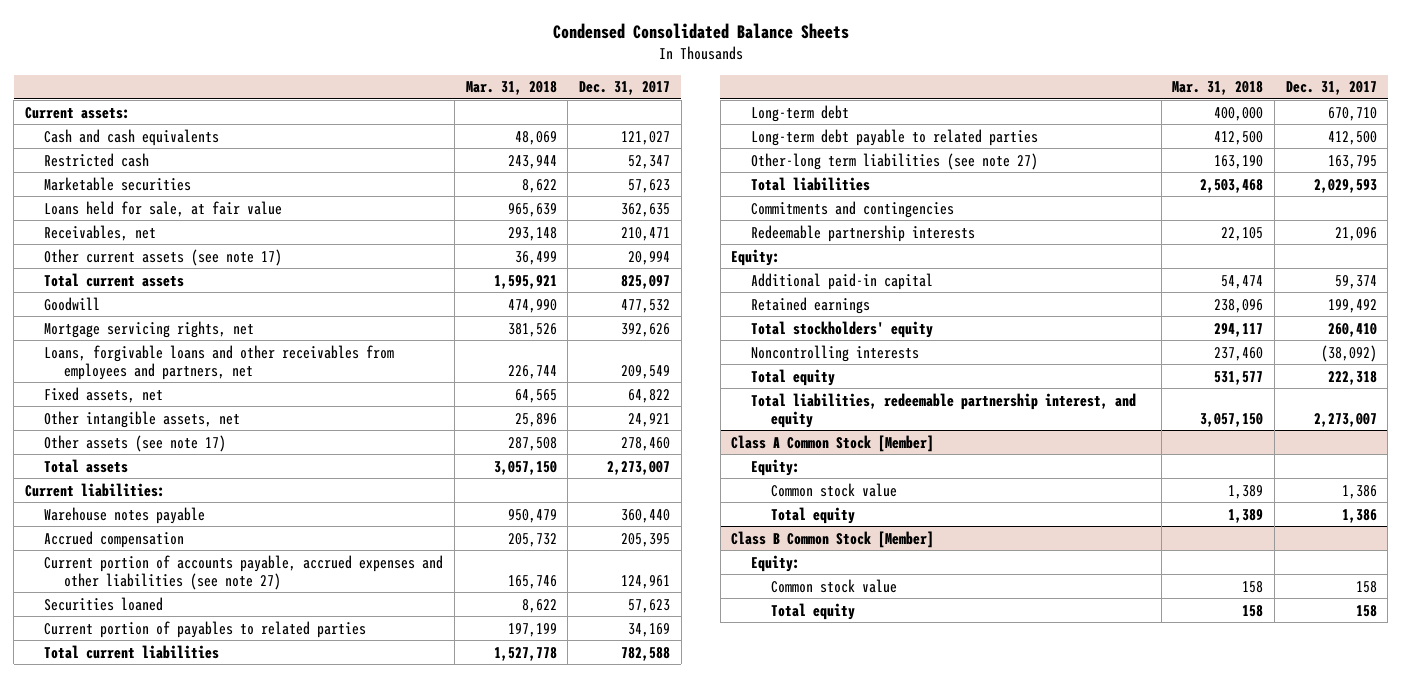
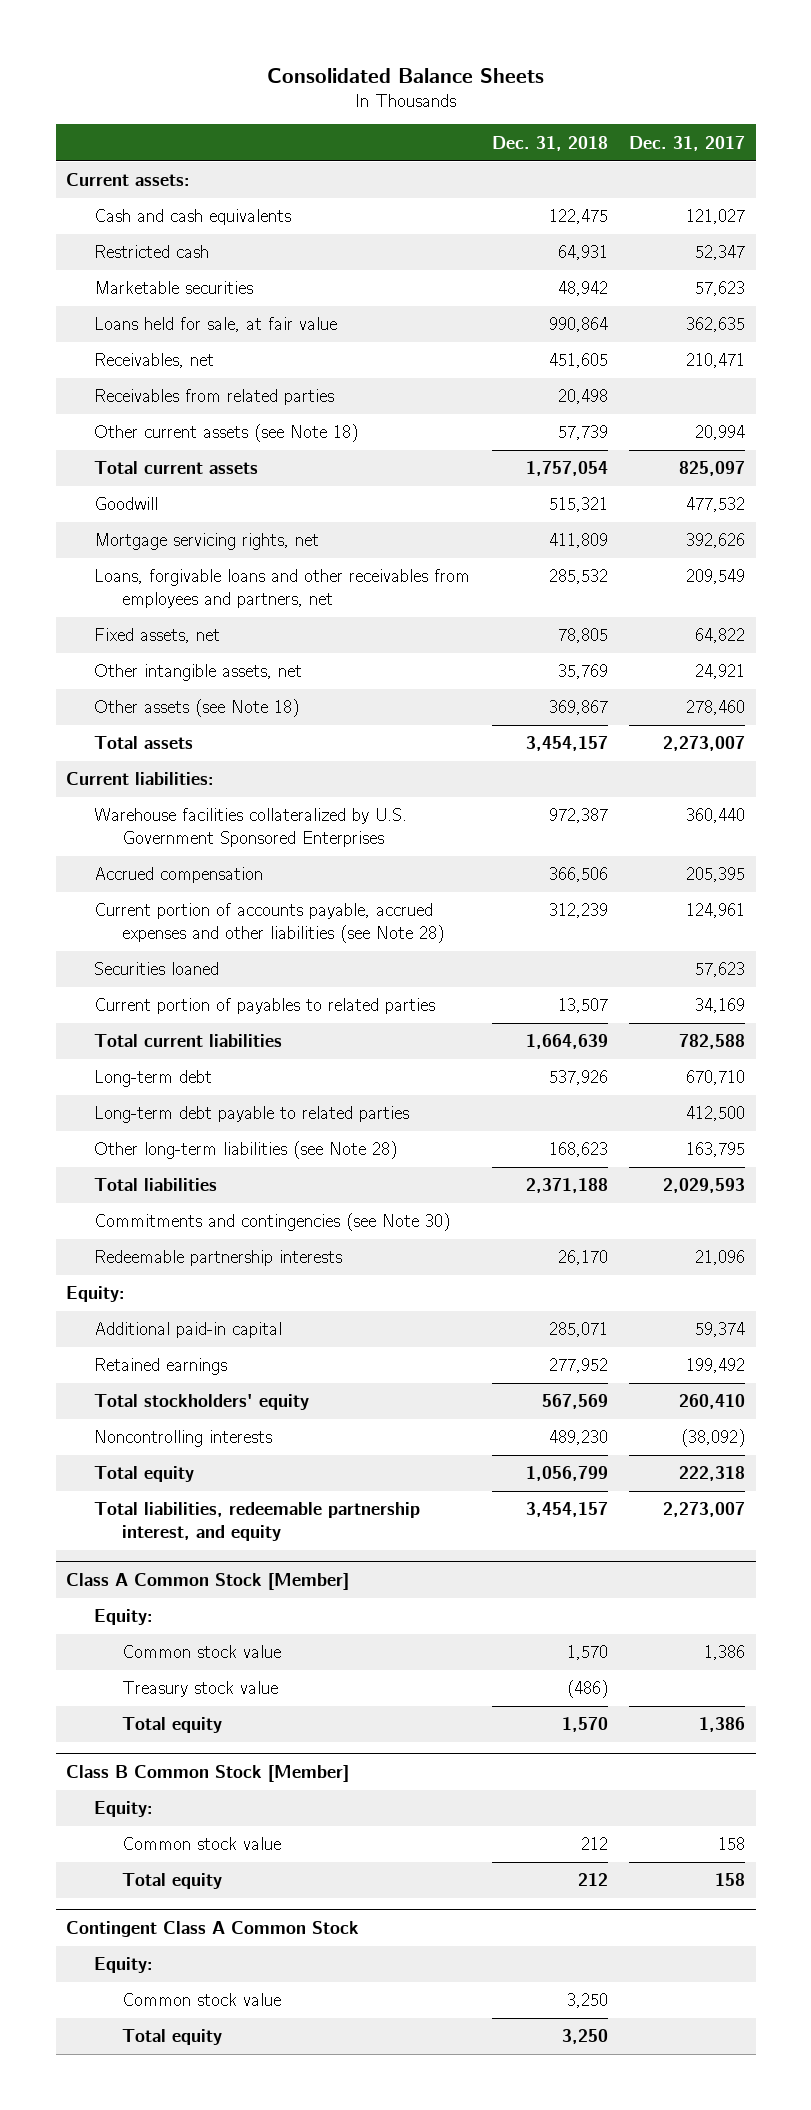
- Condensed Consolidated Balance Sheets
+ Consolidated Balance Sheets
- | Mar. 31, 2018 | Dec. 31, 2017
+ | Dec. 31, 2018 | Dec. 31, 2017
- Other current assets (see note 17) | 36,499 | 20,994
+ Receivables from related parties | 20,498 |
+ Other current assets (see Note 18) | 57,739 | 20,994
- Other assets (see note 17) | 287,508 | 278,460
+ Other assets (see Note 18) | 369,867 | 278,460
- Warehouse notes payable | 950,479 | 360,440
+ Warehouse facilities collateralized by U.S. Government Sponsored Enterprises | 972,387 | 360,440
- Current portion of accounts payable, accrued expenses and other liabilities (see note 27) | 165,746 | 124,961
+ Current portion of accounts payable, accrued expenses and other liabilities (see Note 28) | 312,239 | 124,961
- Other-long term liabilities (see note 27) | 163,190 | 163,795
+ Other long-term liabilities (see Note 28) | 168,623 | 163,795
- Commitments and contingencies
+ Commitments and contingencies (see Note 30)
@ Class A Common Stock [Member]
+ Treasury stock value | (486) |
+ Contingent Class A Common Stock
+ Equity:
+ Common stock value | 3,250 |
+ Total equity | 3,250 |

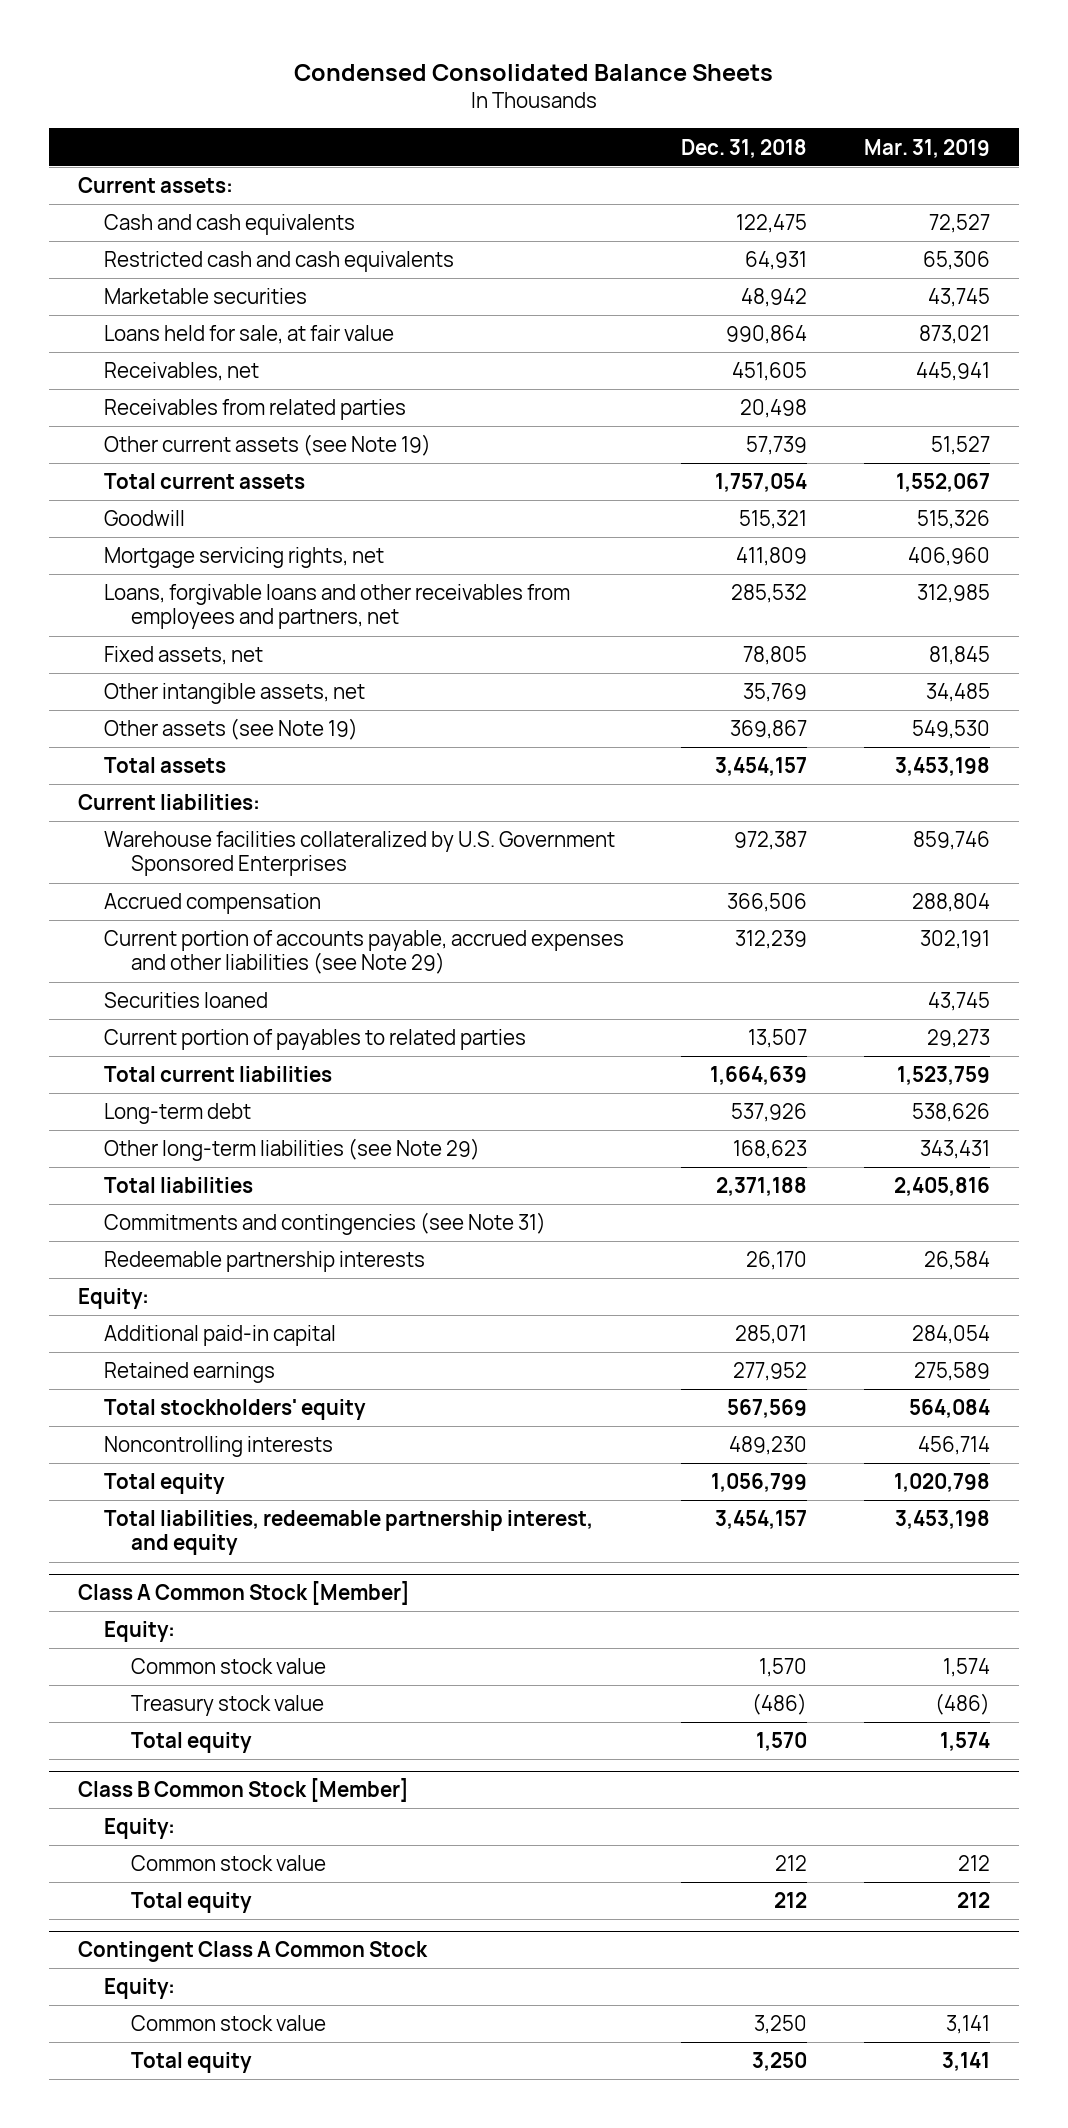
- Consolidated Balance Sheets
+ Condensed Consolidated Balance Sheets
- | Dec. 31, 2018 | Dec. 31, 2017
+ | Dec. 31, 2018 | Mar. 31, 2019
- Restricted cash | 64,931 | 52,347
+ Restricted cash and cash equivalents | 64,931 | 65,306
- Other current assets (see Note 18) | 57,739 | 20,994
+ Other current assets (see Note 19) | 57,739 | 51,527
- Other assets (see Note 18) | 369,867 | 278,460
+ Other assets (see Note 19) | 369,867 | 549,530
- Current portion of accounts payable, accrued expenses and other liabilities (see Note 28) | 312,239 | 124,961
+ Current portion of accounts payable, accrued expenses and other liabilities (see Note 29) | 312,239 | 302,191
- Long-term debt payable to related parties | | 412,500
- Other long-term liabilities (see Note 28) | 168,623 | 163,795
+ Other long-term liabilities (see Note 29) | 168,623 | 343,431
- Commitments and contingencies (see Note 30)
+ Commitments and contingencies (see Note 31)

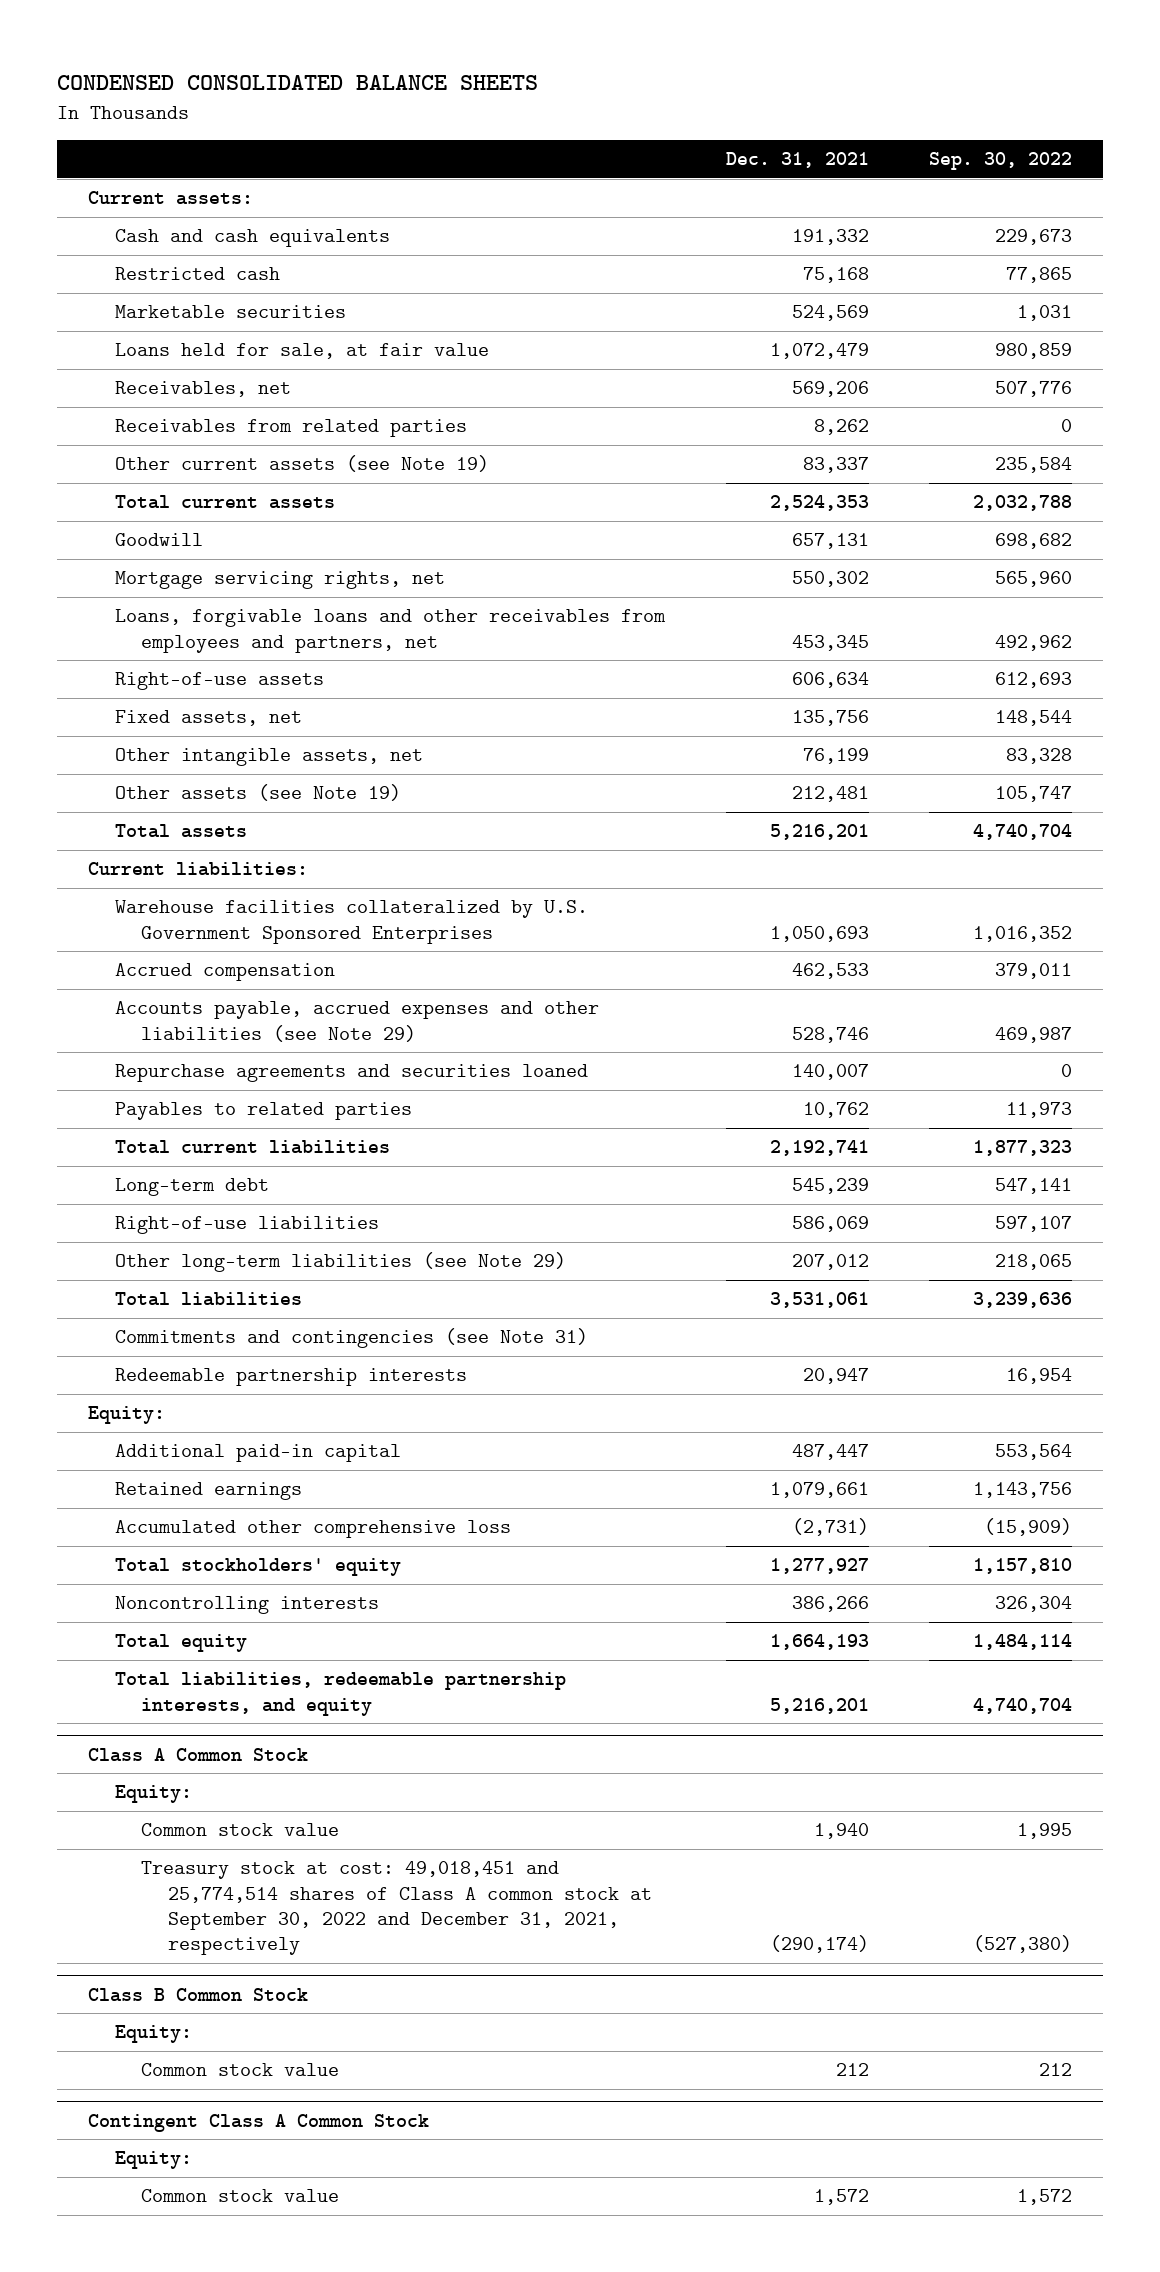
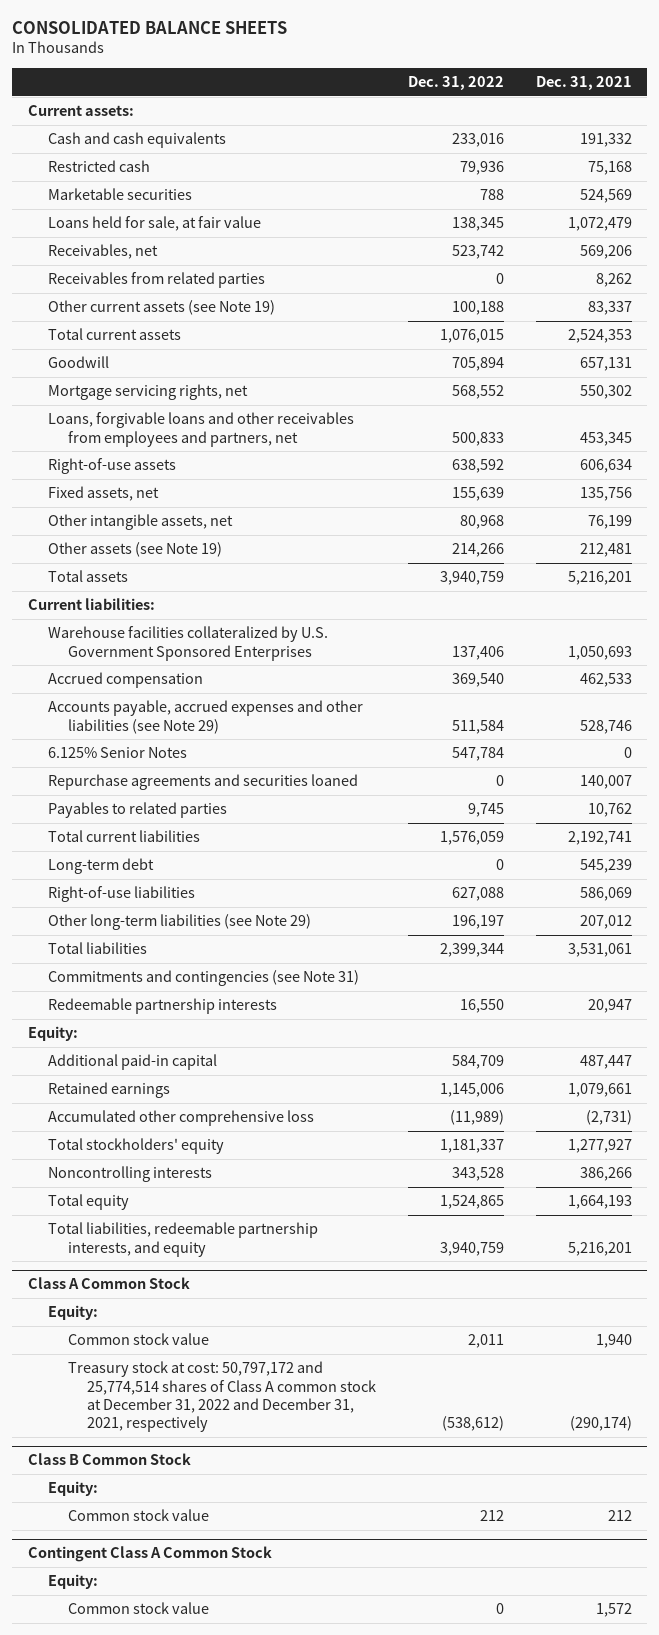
- CONDENSED CONSOLIDATED BALANCE SHEETS
+ CONSOLIDATED BALANCE SHEETS
- | Dec. 31, 2021 | Sep. 30, 2022
+ | Dec. 31, 2022 | Dec. 31, 2021
+ 6.125% Senior Notes | 547,784 | 0
@ Class A Common Stock
- Treasury stock at cost: 49,018,451 and 25,774,514 shares of Class A common stock at September 30, 2022 and December 31, 2021, respectively | (290,174) | (527,380)
+ Treasury stock at cost: 50,797,172 and 25,774,514 shares of Class A common stock at December 31, 2022 and December 31, 2021, respectively | (538,612) | (290,174)

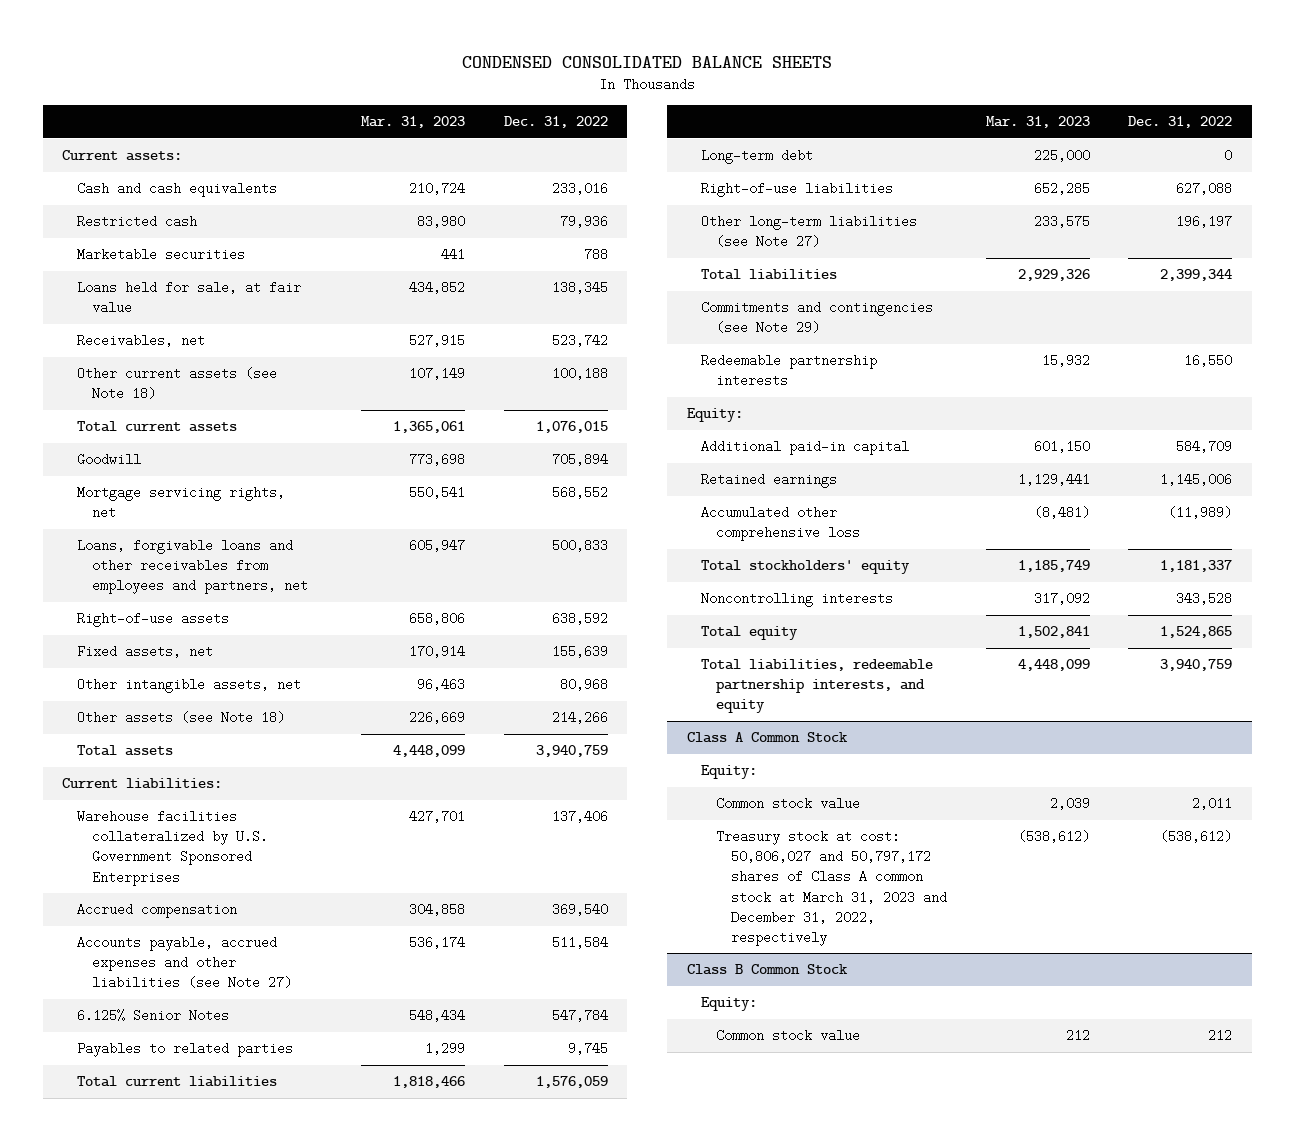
- CONSOLIDATED BALANCE SHEETS
+ CONDENSED CONSOLIDATED BALANCE SHEETS
- | Dec. 31, 2022 | Dec. 31, 2021
+ | Mar. 31, 2023 | Dec. 31, 2022
- Receivables from related parties | 0 | 8,262
- Other current assets (see Note 19) | 100,188 | 83,337
+ Other current assets (see Note 18) | 107,149 | 100,188
- Other assets (see Note 19) | 214,266 | 212,481
+ Other assets (see Note 18) | 226,669 | 214,266
- Accounts payable, accrued expenses and other liabilities (see Note 29) | 511,584 | 528,746
+ Accounts payable, accrued expenses and other liabilities (see Note 27) | 536,174 | 511,584
- Repurchase agreements and securities loaned | 0 | 140,007
- Other long-term liabilities (see Note 29) | 196,197 | 207,012
+ Other long-term liabilities (see Note 27) | 233,575 | 196,197
- Commitments and contingencies (see Note 31)
+ Commitments and contingencies (see Note 29)
@ Class A Common Stock
- Treasury stock at cost: 50,797,172 and 25,774,514 shares of Class A common stock at December 31, 2022 and December 31, 2021, respectively | (538,612) | (290,174)
+ Treasury stock at cost: 50,806,027 and 50,797,172 shares of Class A common stock at March 31, 2023 and December 31, 2022, respectively | (538,612) | (538,612)
- Contingent Class A Common Stock
- Equity:
- Common stock value | 0 | 1,572

